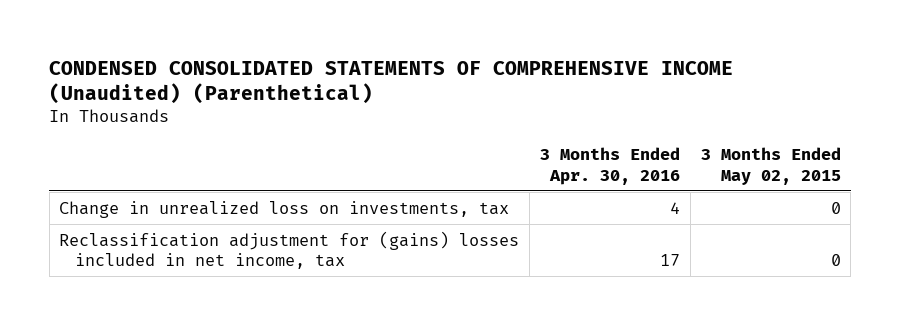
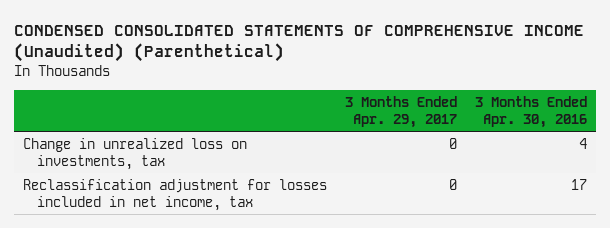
- | 3 Months Ended Apr. 30, 2016 | 3 Months Ended May 02, 2015
+ | 3 Months Ended Apr. 29, 2017 | 3 Months Ended Apr. 30, 2016
- Reclassification adjustment for (gains) losses included in net income, tax | 17 | 0
+ Reclassification adjustment for losses included in net income, tax | 0 | 17

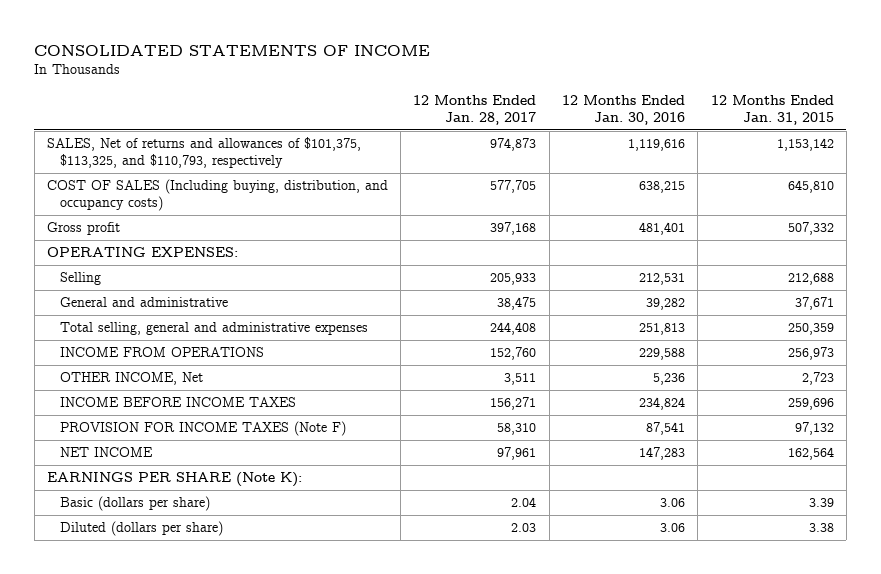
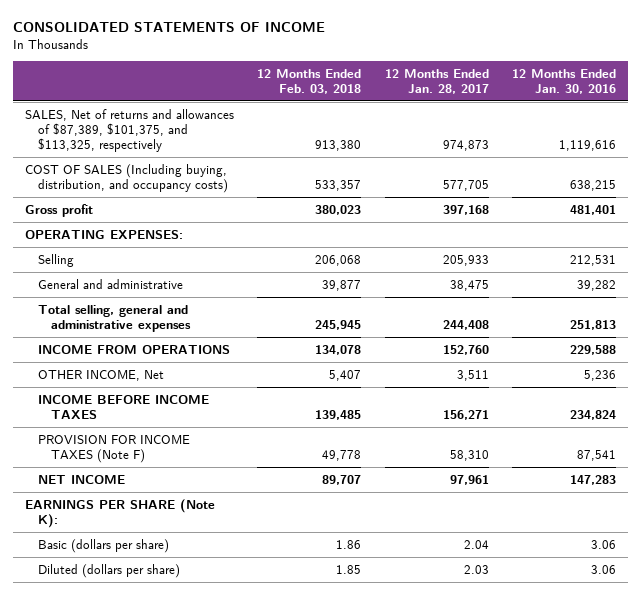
- | 12 Months Ended Jan. 28, 2017 | 12 Months Ended Jan. 30, 2016 | 12 Months Ended Jan. 31, 2015
+ | 12 Months Ended Feb. 03, 2018 | 12 Months Ended Jan. 28, 2017 | 12 Months Ended Jan. 30, 2016
- SALES, Net of returns and allowances of $101,375, $113,325, and $110,793, respectively | 974,873 | 1,119,616 | 1,153,142
+ SALES, Net of returns and allowances of $87,389, $101,375, and $113,325, respectively | 913,380 | 974,873 | 1,119,616

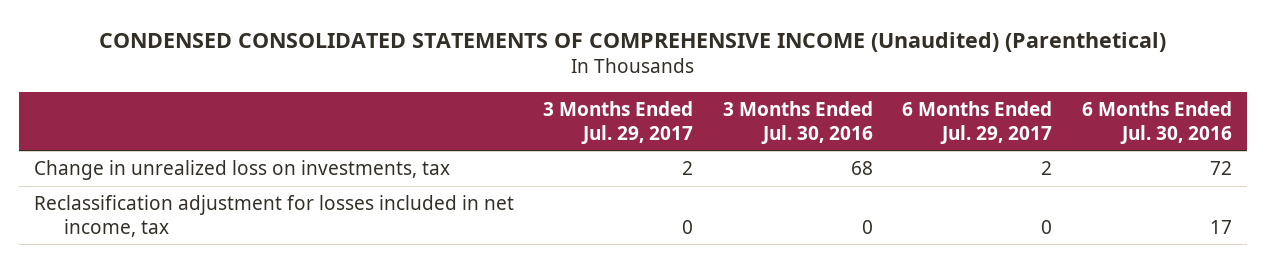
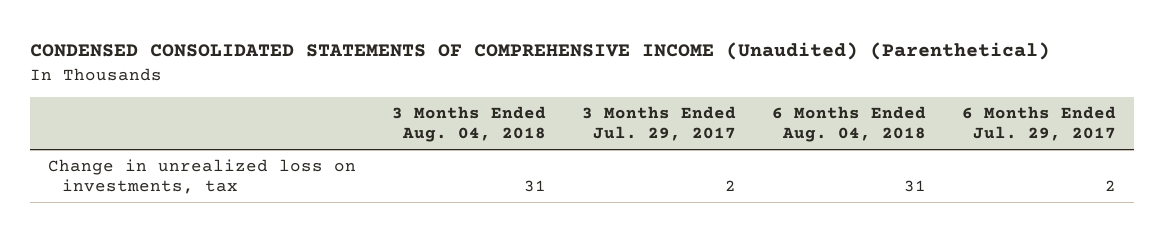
- | 3 Months Ended Jul. 29, 2017 | 3 Months Ended Jul. 30, 2016 | 6 Months Ended Jul. 29, 2017 | 6 Months Ended Jul. 30, 2016
+ | 3 Months Ended Aug. 04, 2018 | 3 Months Ended Jul. 29, 2017 | 6 Months Ended Aug. 04, 2018 | 6 Months Ended Jul. 29, 2017
- Reclassification adjustment for losses included in net income, tax | 0 | 0 | 0 | 17

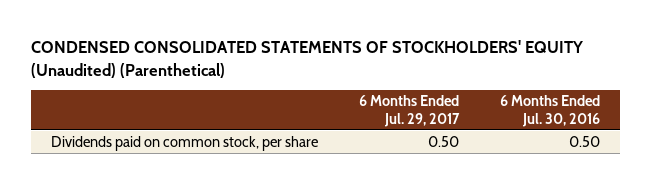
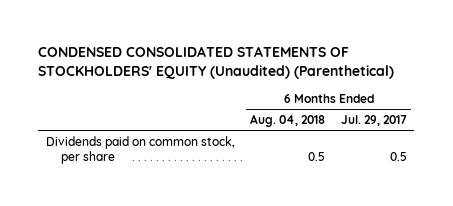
- | 6 Months Ended Jul. 29, 2017 | 6 Months Ended Jul. 30, 2016
+ | 6 Months Ended Aug. 04, 2018 | 6 Months Ended Jul. 29, 2017
- Dividends paid on common stock, per share | 0.50 | 0.50
+ Dividends paid on common stock, per share | 0.5 | 0.5

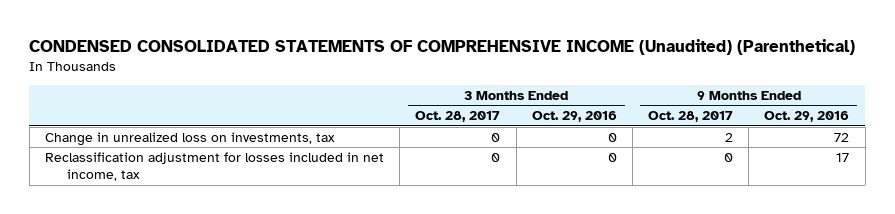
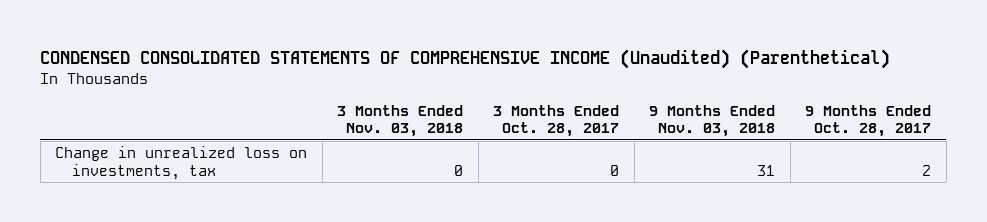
- | 3 Months Ended Oct. 28, 2017 | 3 Months Ended Oct. 29, 2016 | 9 Months Ended Oct. 28, 2017 | 9 Months Ended Oct. 29, 2016
+ | 3 Months Ended Nov. 03, 2018 | 3 Months Ended Oct. 28, 2017 | 9 Months Ended Nov. 03, 2018 | 9 Months Ended Oct. 28, 2017
- Reclassification adjustment for losses included in net income, tax | 0 | 0 | 0 | 17

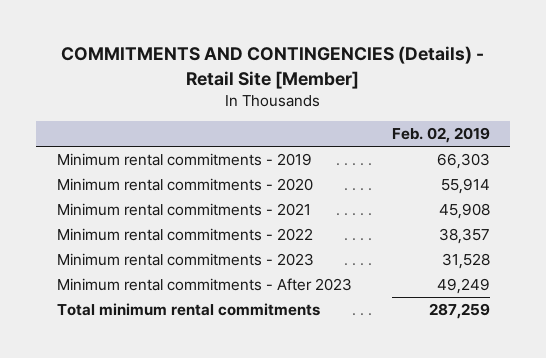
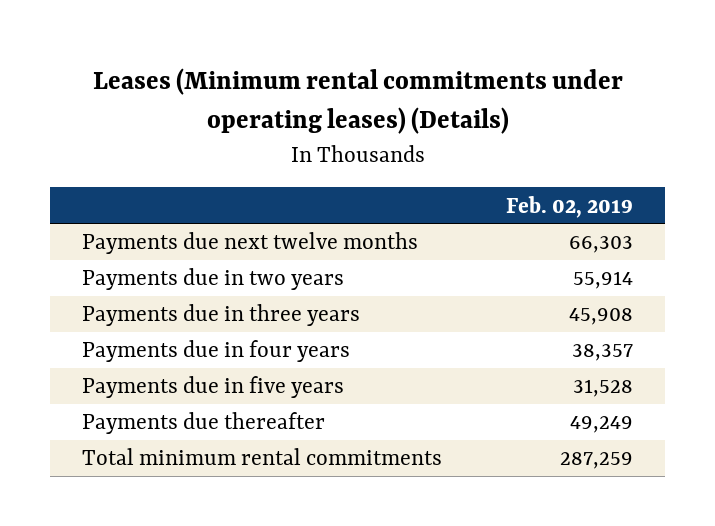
- COMMITMENTS AND CONTINGENCIES (Details) - Retail Site [Member]
+ Leases (Minimum rental commitments under operating leases) (Details)
- Minimum rental commitments - 2019 | 66,303
- Minimum rental commitments - 2020 | 55,914
- Minimum rental commitments - 2021 | 45,908
- Minimum rental commitments - 2022 | 38,357
- Minimum rental commitments - 2023 | 31,528
- Minimum rental commitments - After 2023 | 49,249
+ Payments due next twelve months | 66,303
+ Payments due in two years | 55,914
+ Payments due in three years | 45,908
+ Payments due in four years | 38,357
+ Payments due in five years | 31,528
+ Payments due thereafter | 49,249

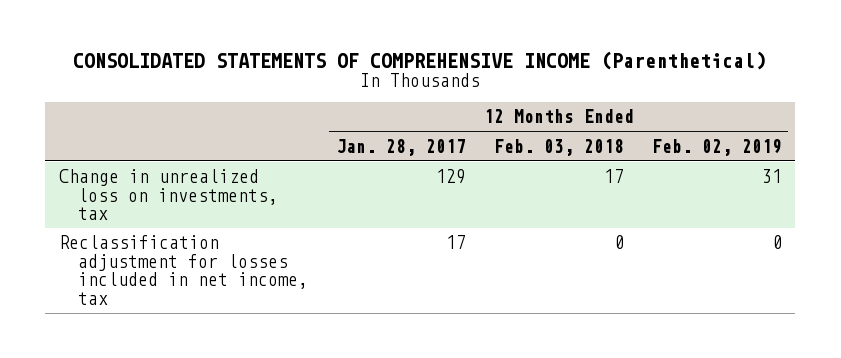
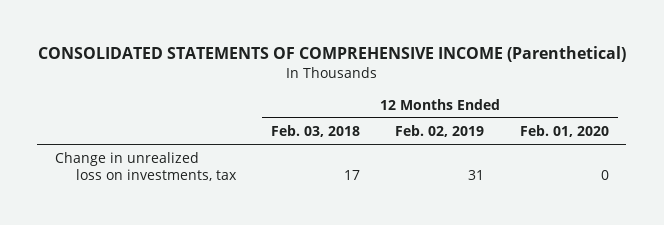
- | 12 Months Ended Jan. 28, 2017 | 12 Months Ended Feb. 03, 2018 | 12 Months Ended Feb. 02, 2019
+ | 12 Months Ended Feb. 03, 2018 | 12 Months Ended Feb. 02, 2019 | 12 Months Ended Feb. 01, 2020
- Reclassification adjustment for losses included in net income, tax | 17 | 0 | 0

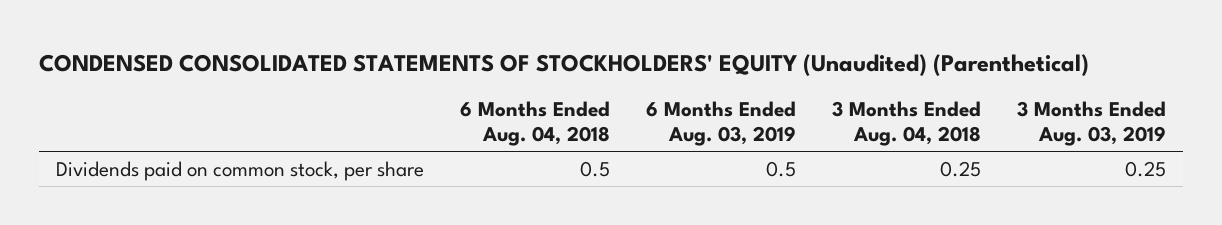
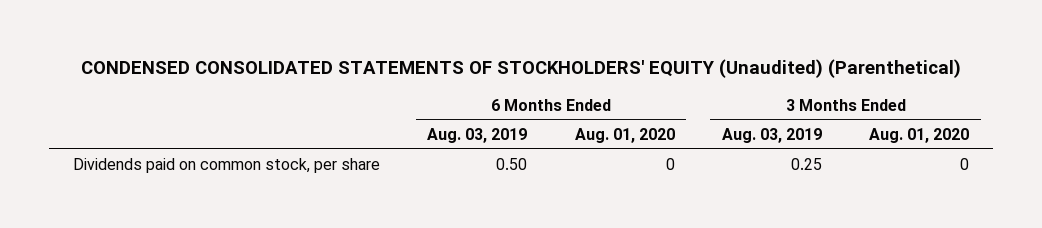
- | 6 Months Ended Aug. 04, 2018 | 6 Months Ended Aug. 03, 2019 | 3 Months Ended Aug. 04, 2018 | 3 Months Ended Aug. 03, 2019
+ | 6 Months Ended Aug. 03, 2019 | 6 Months Ended Aug. 01, 2020 | 3 Months Ended Aug. 03, 2019 | 3 Months Ended Aug. 01, 2020
- Dividends paid on common stock, per share | 0.5 | 0.5 | 0.25 | 0.25
+ Dividends paid on common stock, per share | 0.50 | 0 | 0.25 | 0

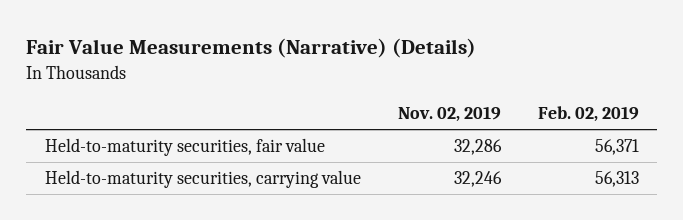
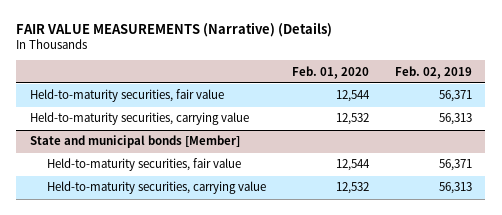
- Fair Value Measurements (Narrative) (Details)
+ FAIR VALUE MEASUREMENTS (Narrative) (Details)
- | Nov. 02, 2019 | Feb. 02, 2019
+ | Feb. 01, 2020 | Feb. 02, 2019
+ State and municipal bonds [Member]
+ Held-to-maturity securities, fair value | 12,544 | 56,371
+ Held-to-maturity securities, carrying value | 12,532 | 56,313

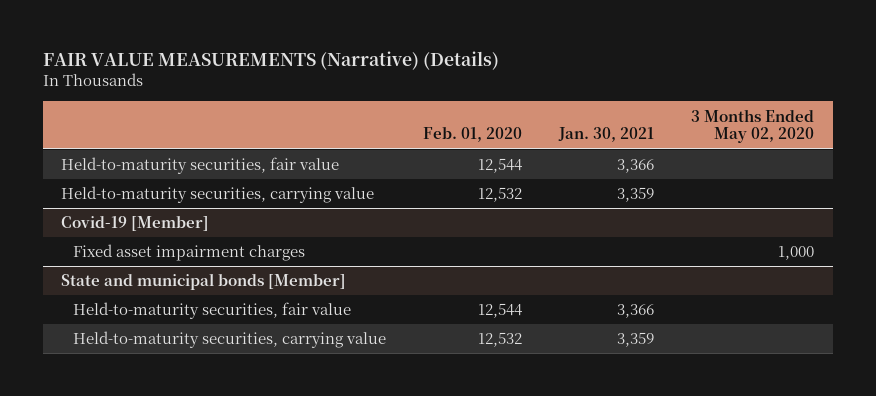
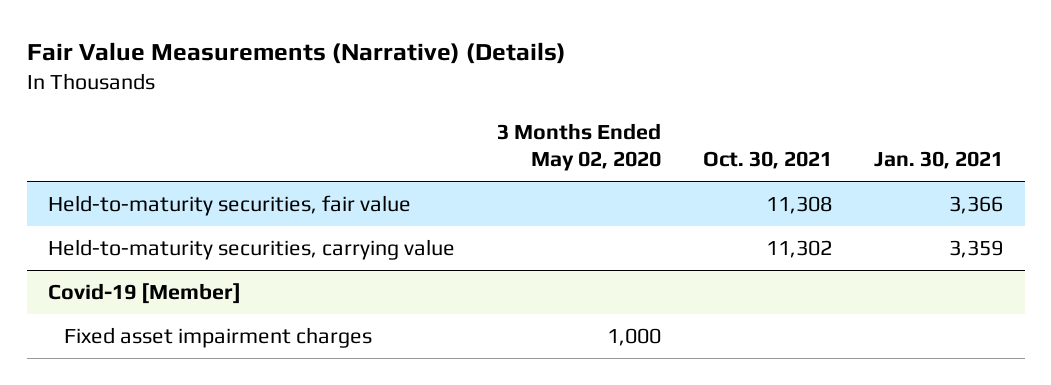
- FAIR VALUE MEASUREMENTS (Narrative) (Details)
+ Fair Value Measurements (Narrative) (Details)
- | Feb. 01, 2020 | Jan. 30, 2021 | 3 Months Ended May 02, 2020
+ | 3 Months Ended May 02, 2020 | Oct. 30, 2021 | Jan. 30, 2021
- State and municipal bonds [Member]
- Held-to-maturity securities, fair value | 12,544 | 3,366 |
- Held-to-maturity securities, carrying value | 12,532 | 3,359 |

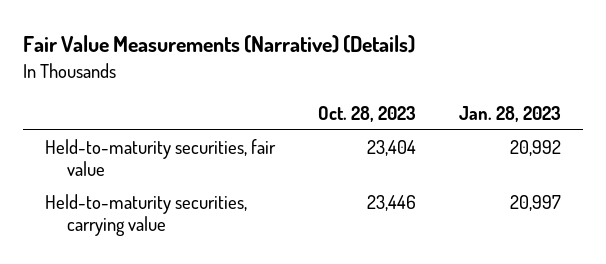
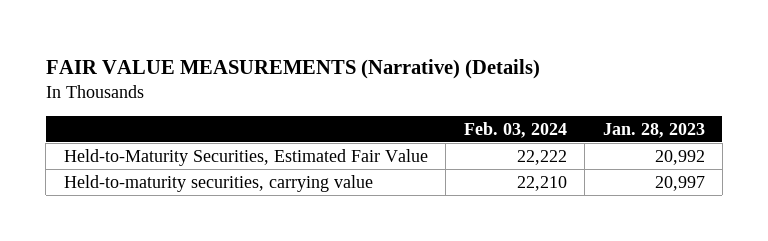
- Fair Value Measurements (Narrative) (Details)
+ FAIR VALUE MEASUREMENTS (Narrative) (Details)
- | Oct. 28, 2023 | Jan. 28, 2023
+ | Feb. 03, 2024 | Jan. 28, 2023
- Held-to-maturity securities, fair value | 23,404 | 20,992
+ Held-to-Maturity Securities, Estimated Fair Value | 22,222 | 20,992

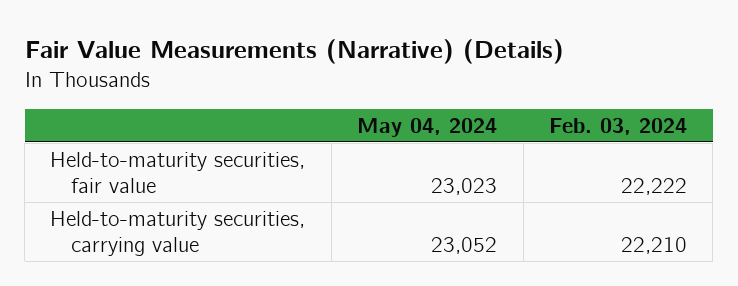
- FAIR VALUE MEASUREMENTS (Narrative) (Details)
+ Fair Value Measurements (Narrative) (Details)
- | Feb. 03, 2024 | Jan. 28, 2023
+ | May 04, 2024 | Feb. 03, 2024
- Held-to-Maturity Securities, Estimated Fair Value | 22,222 | 20,992
+ Held-to-maturity securities, fair value | 23,023 | 22,222

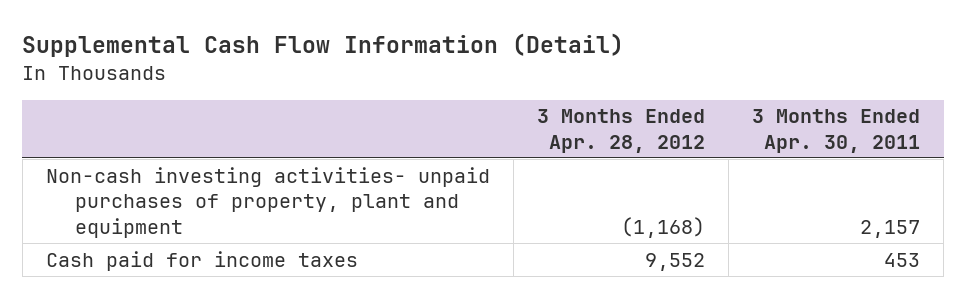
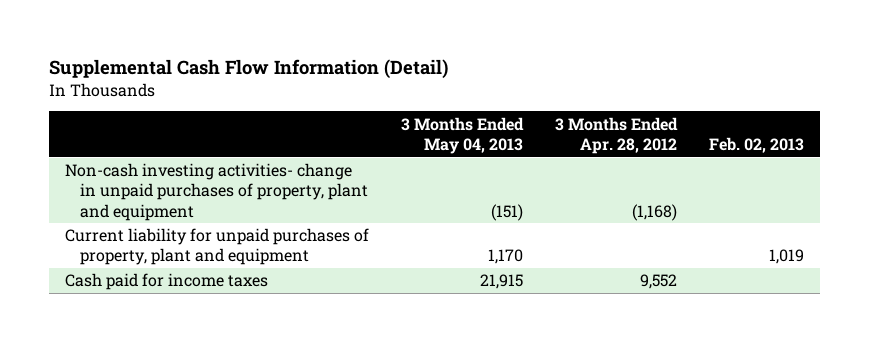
- | 3 Months Ended Apr. 28, 2012 | 3 Months Ended Apr. 30, 2011
+ | 3 Months Ended May 04, 2013 | 3 Months Ended Apr. 28, 2012 | Feb. 02, 2013
- Non-cash investing activities- unpaid purchases of property, plant and equipment | (1,168) | 2,157
+ Non-cash investing activities- change in unpaid purchases of property, plant and equipment | (151) | (1,168) |
+ Current liability for unpaid purchases of property, plant and equipment | 1,170 | | 1,019

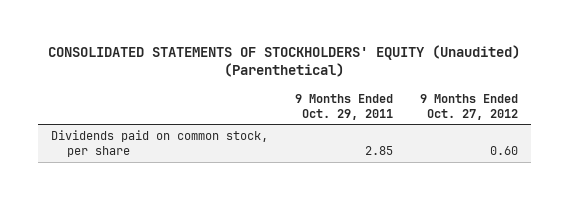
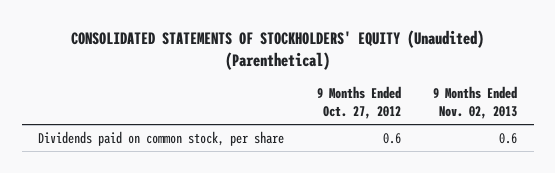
- | 9 Months Ended Oct. 29, 2011 | 9 Months Ended Oct. 27, 2012
+ | 9 Months Ended Oct. 27, 2012 | 9 Months Ended Nov. 02, 2013
- Dividends paid on common stock, per share | 2.85 | 0.60
+ Dividends paid on common stock, per share | 0.6 | 0.6

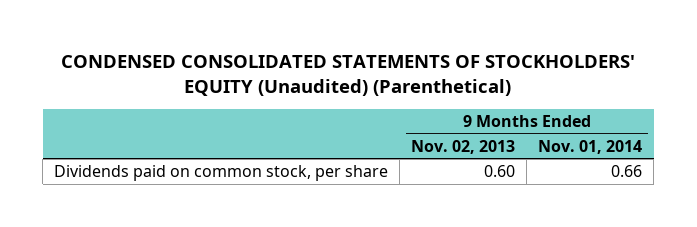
- CONSOLIDATED STATEMENTS OF STOCKHOLDERS' EQUITY (Unaudited) (Parenthetical)
+ CONDENSED CONSOLIDATED STATEMENTS OF STOCKHOLDERS' EQUITY (Unaudited) (Parenthetical)
- | 9 Months Ended Oct. 27, 2012 | 9 Months Ended Nov. 02, 2013
+ | 9 Months Ended Nov. 02, 2013 | 9 Months Ended Nov. 01, 2014
- Dividends paid on common stock, per share | 0.6 | 0.6
+ Dividends paid on common stock, per share | 0.60 | 0.66

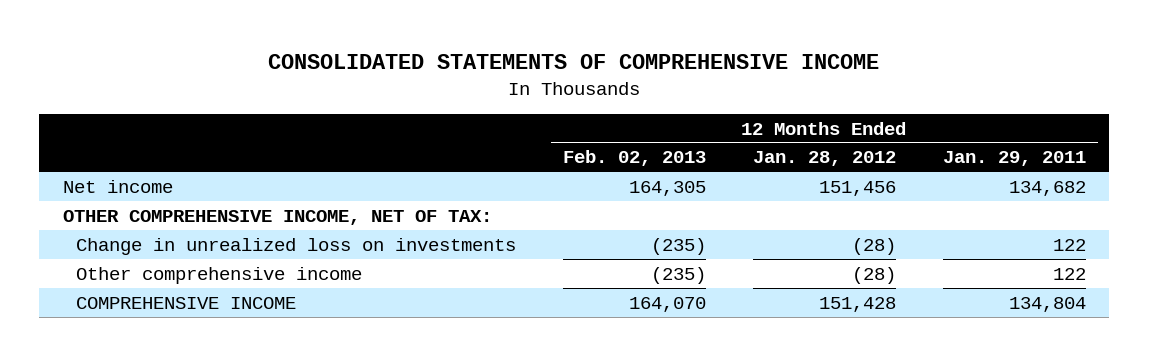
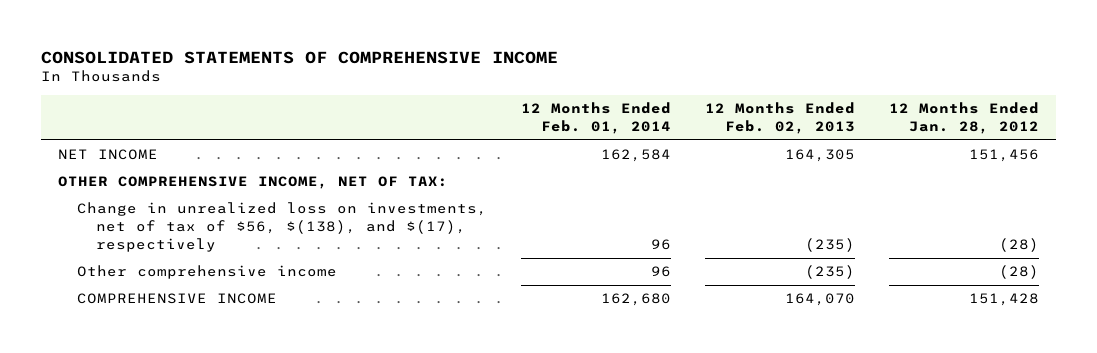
- | 12 Months Ended Feb. 02, 2013 | 12 Months Ended Jan. 28, 2012 | 12 Months Ended Jan. 29, 2011
+ | 12 Months Ended Feb. 01, 2014 | 12 Months Ended Feb. 02, 2013 | 12 Months Ended Jan. 28, 2012
- Net income | 164,305 | 151,456 | 134,682
+ NET INCOME | 162,584 | 164,305 | 151,456
- Change in unrealized loss on investments | (235) | (28) | 122
+ Change in unrealized loss on investments, net of tax of $56, $(138), and $(17), respectively | 96 | (235) | (28)

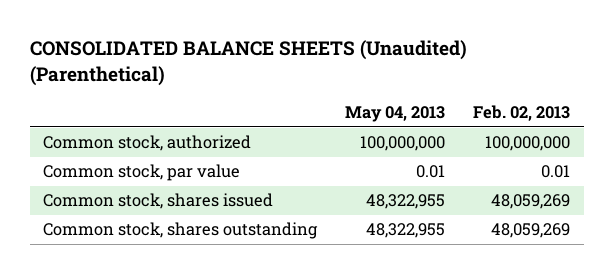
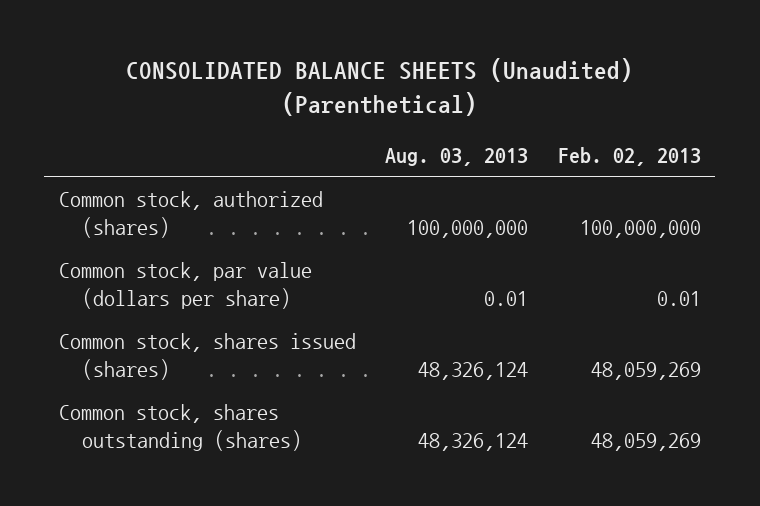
- | May 04, 2013 | Feb. 02, 2013
+ | Aug. 03, 2013 | Feb. 02, 2013
- Common stock, authorized | 100,000,000 | 100,000,000
- Common stock, par value | 0.01 | 0.01
- Common stock, shares issued | 48,322,955 | 48,059,269
- Common stock, shares outstanding | 48,322,955 | 48,059,269
+ Common stock, authorized (shares) | 100,000,000 | 100,000,000
+ Common stock, par value (dollars per share) | 0.01 | 0.01
+ Common stock, shares issued (shares) | 48,326,124 | 48,059,269
+ Common stock, shares outstanding (shares) | 48,326,124 | 48,059,269

